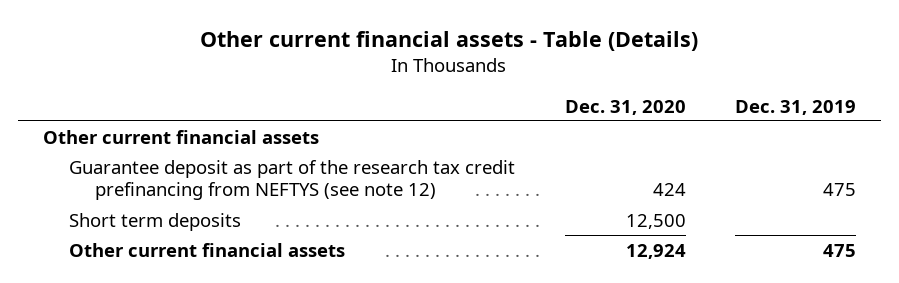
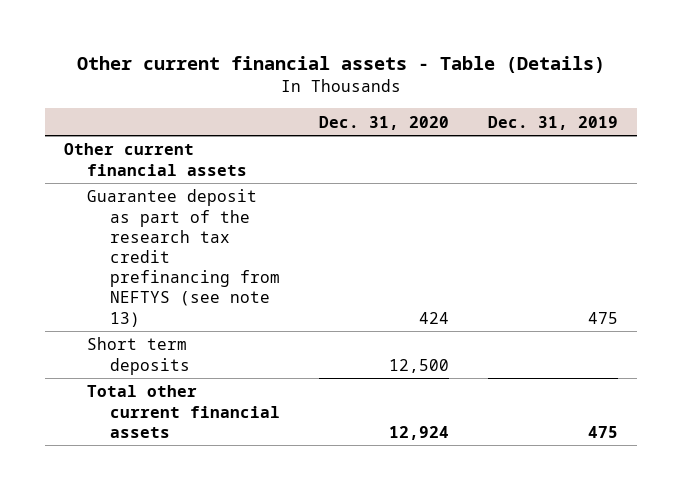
- Guarantee deposit as part of the research tax credit prefinancing from NEFTYS (see note 12) | 424 | 475
+ Guarantee deposit as part of the research tax credit prefinancing from NEFTYS (see note 13) | 424 | 475
- Other current financial assets | 12,924 | 475
+ Total other current financial assets | 12,924 | 475

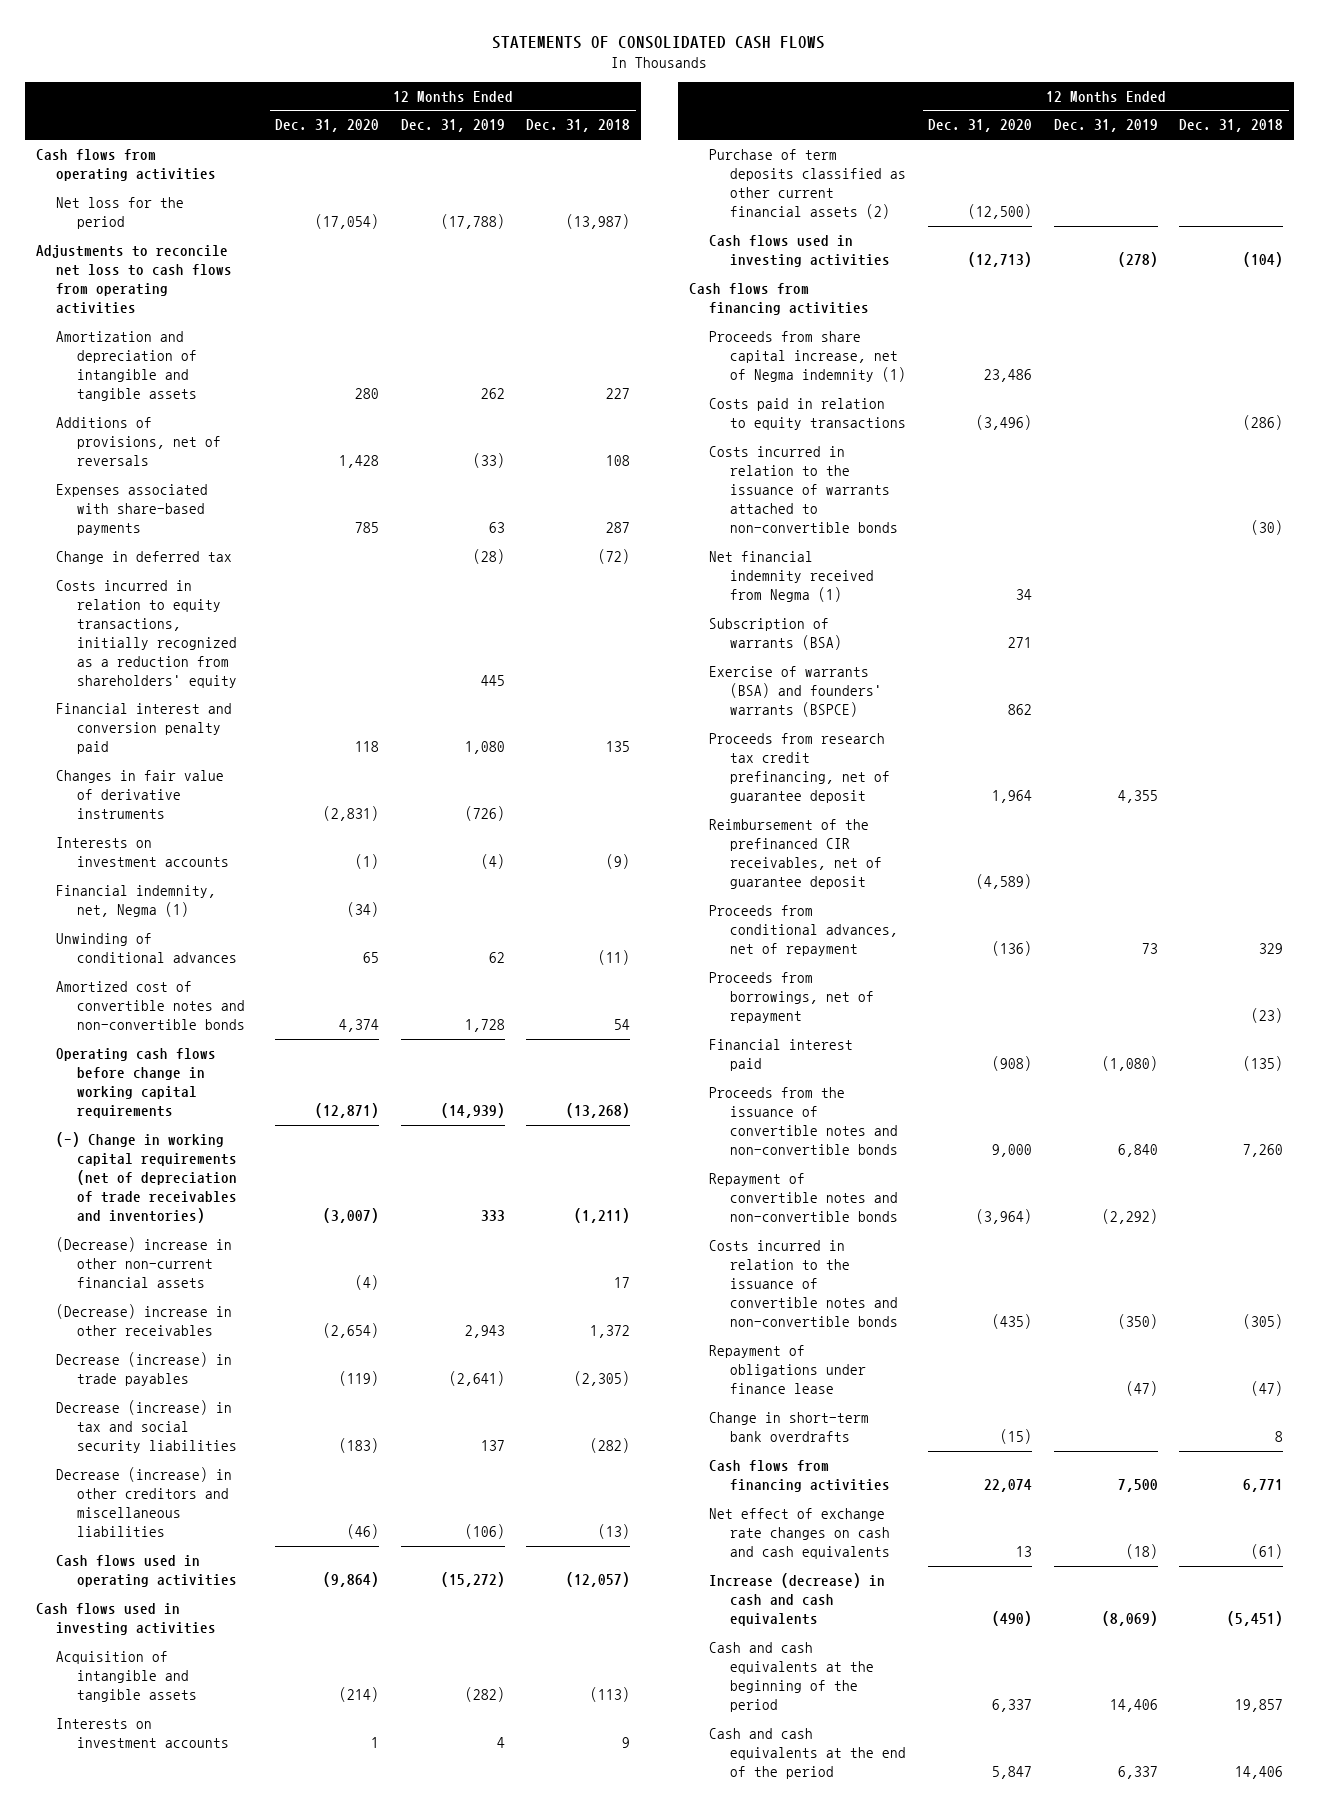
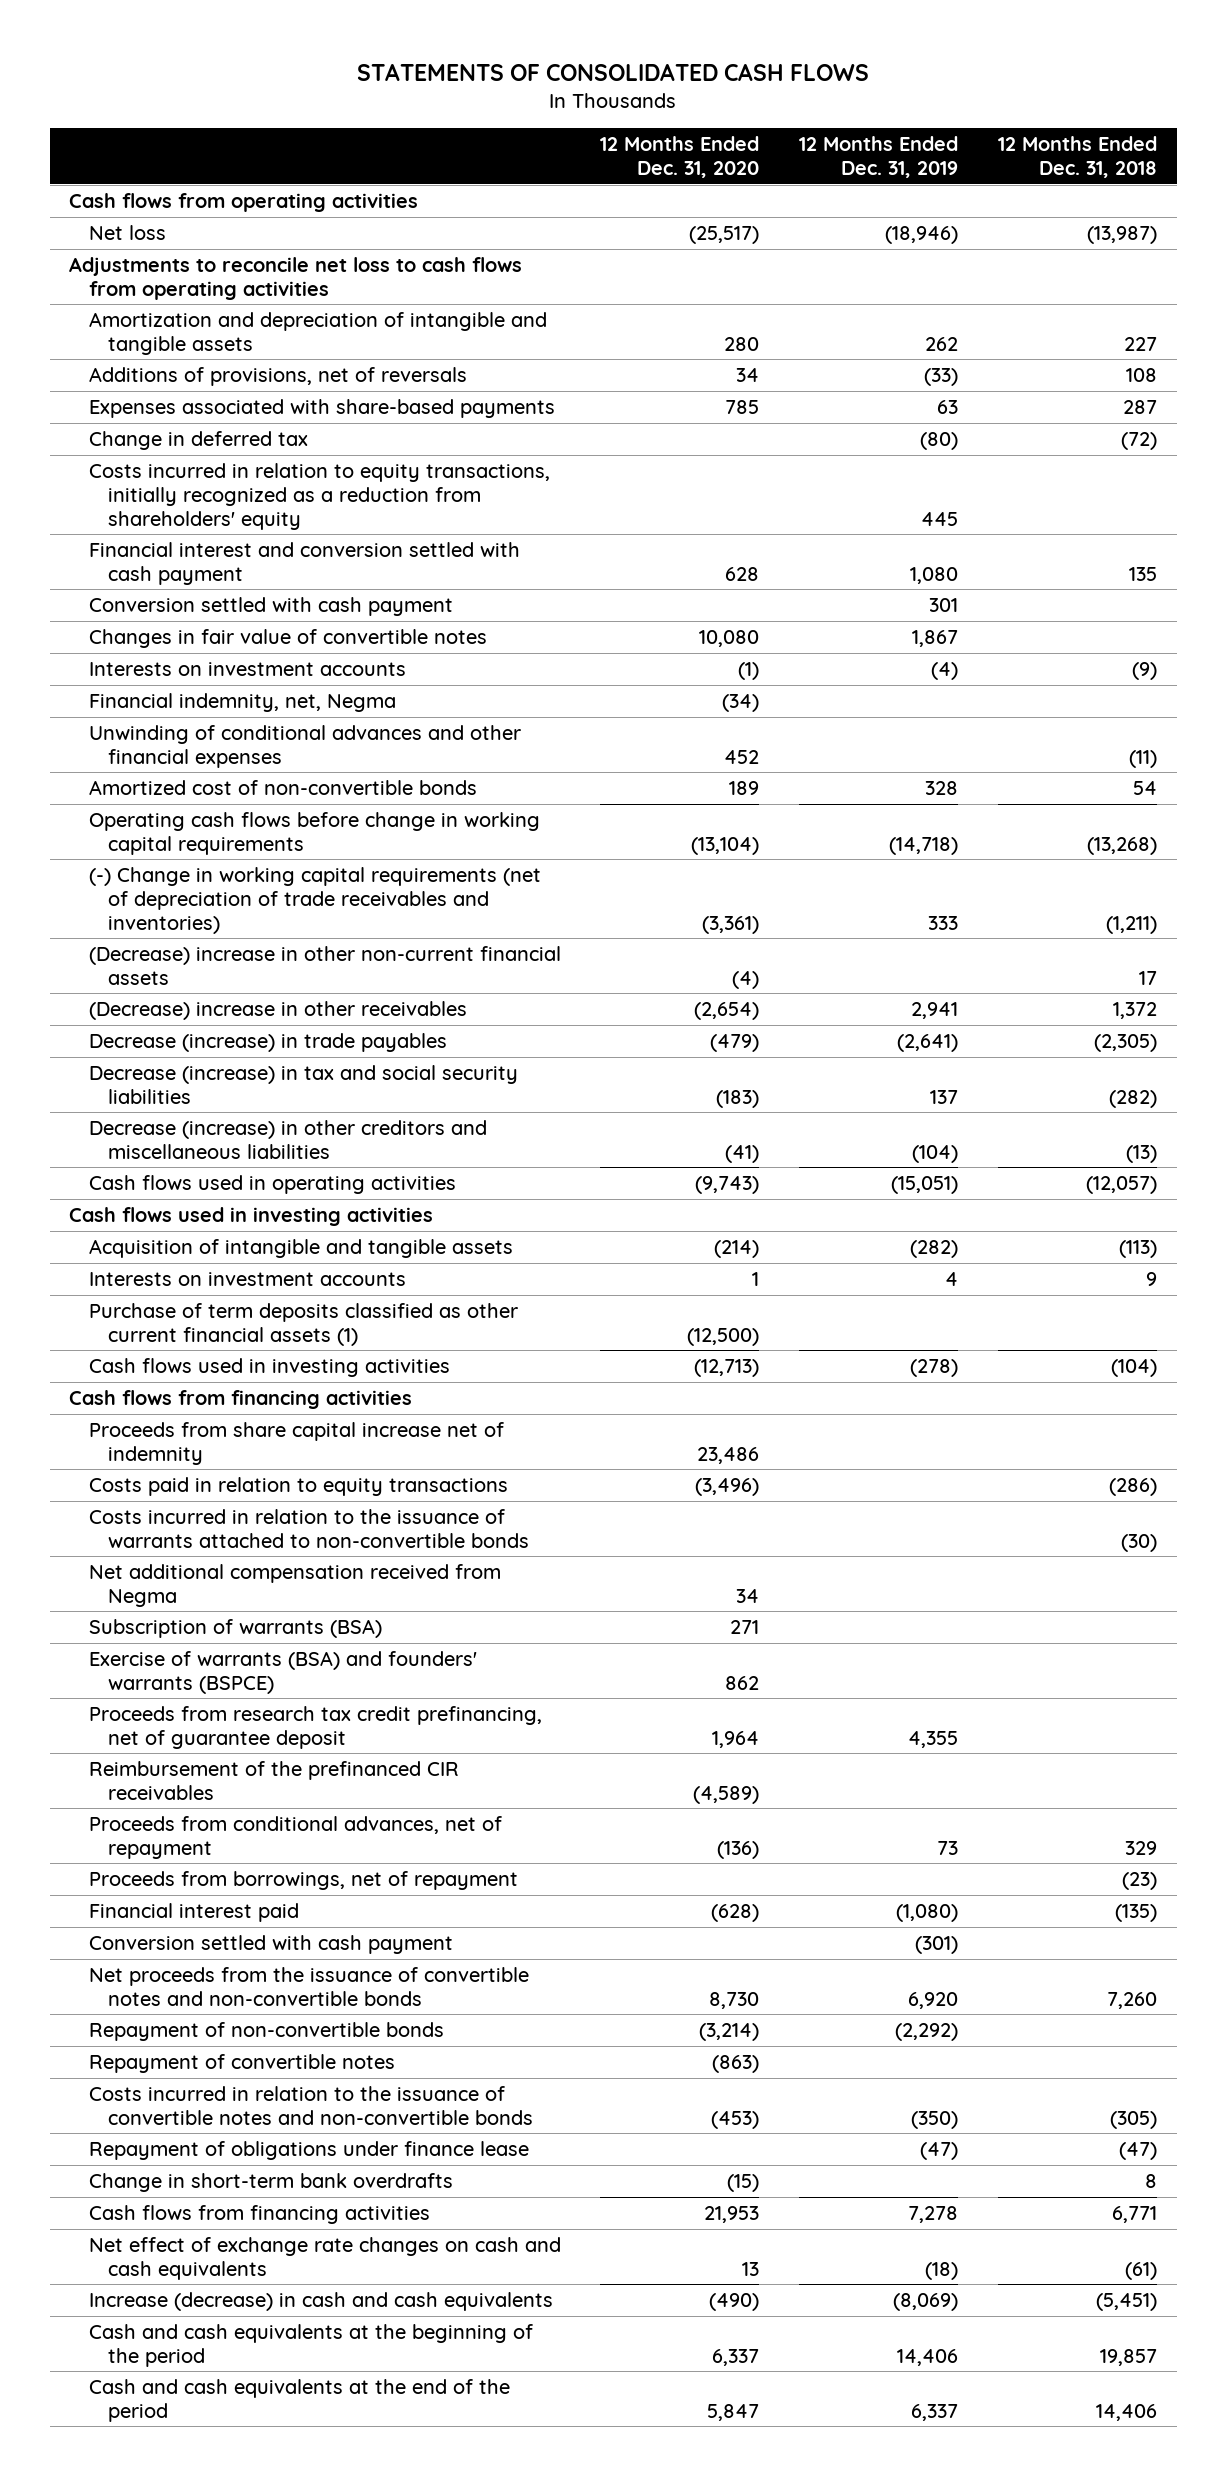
- Net loss for the period | (17,054) | (17,788) | (13,987)
+ Net loss | (25,517) | (18,946) | (13,987)
- Additions of provisions, net of reversals | 1,428 | (33) | 108
+ Additions of provisions, net of reversals | 34 | (33) | 108
- Change in deferred tax | | (28) | (72)
+ Change in deferred tax | | (80) | (72)
- Financial interest and conversion penalty paid | 118 | 1,080 | 135
- Changes in fair value of derivative instruments | (2,831) | (726) |
+ Financial interest and conversion settled with cash payment | 628 | 1,080 | 135
+ Conversion settled with cash payment | | 301 |
+ Changes in fair value of convertible notes | 10,080 | 1,867 |
- Financial indemnity, net, Negma (1) | (34) | |
- Unwinding of conditional advances | 65 | 62 | (11)
- Amortized cost of convertible notes and non-convertible bonds | 4,374 | 1,728 | 54
- Operating cash flows before change in working capital requirements | (12,871) | (14,939) | (13,268)
- (-) Change in working capital requirements (net of depreciation of trade receivables and inventories) | (3,007) | 333 | (1,211)
+ Financial indemnity, net, Negma | (34) | |
+ Unwinding of conditional advances and other financial expenses | 452 | | (11)
+ Amortized cost of non-convertible bonds | 189 | 328 | 54
+ Operating cash flows before change in working capital requirements | (13,104) | (14,718) | (13,268)
+ (-) Change in working capital requirements (net of depreciation of trade receivables and inventories) | (3,361) | 333 | (1,211)
- (Decrease) increase in other receivables | (2,654) | 2,943 | 1,372
- Decrease (increase) in trade payables | (119) | (2,641) | (2,305)
+ (Decrease) increase in other receivables | (2,654) | 2,941 | 1,372
+ Decrease (increase) in trade payables | (479) | (2,641) | (2,305)
- Decrease (increase) in other creditors and miscellaneous liabilities | (46) | (106) | (13)
- Cash flows used in operating activities | (9,864) | (15,272) | (12,057)
+ Decrease (increase) in other creditors and miscellaneous liabilities | (41) | (104) | (13)
+ Cash flows used in operating activities | (9,743) | (15,051) | (12,057)
- Purchase of term deposits classified as other current financial assets (2) | (12,500) | |
+ Purchase of term deposits classified as other current financial assets (1) | (12,500) | |
- Proceeds from share capital increase, net of Negma indemnity (1) | 23,486 | |
+ Proceeds from share capital increase net of indemnity | 23,486 | |
- Net financial indemnity received from Negma (1) | 34 | |
+ Net additional compensation received from Negma | 34 | |
- Reimbursement of the prefinanced CIR receivables, net of guarantee deposit | (4,589) | |
+ Reimbursement of the prefinanced CIR receivables | (4,589) | |
- Financial interest paid | (908) | (1,080) | (135)
- Proceeds from the issuance of convertible notes and non-convertible bonds | 9,000 | 6,840 | 7,260
- Repayment of convertible notes and non-convertible bonds | (3,964) | (2,292) |
- Costs incurred in relation to the issuance of convertible notes and non-convertible bonds | (435) | (350) | (305)
+ Financial interest paid | (628) | (1,080) | (135)
+ Conversion settled with cash payment | | (301) |
+ Net proceeds from the issuance of convertible notes and non-convertible bonds | 8,730 | 6,920 | 7,260
+ Repayment of non-convertible bonds | (3,214) | (2,292) |
+ Repayment of convertible notes | (863) | |
+ Costs incurred in relation to the issuance of convertible notes and non-convertible bonds | (453) | (350) | (305)
- Cash flows from financing activities | 22,074 | 7,500 | 6,771
+ Cash flows from financing activities | 21,953 | 7,278 | 6,771

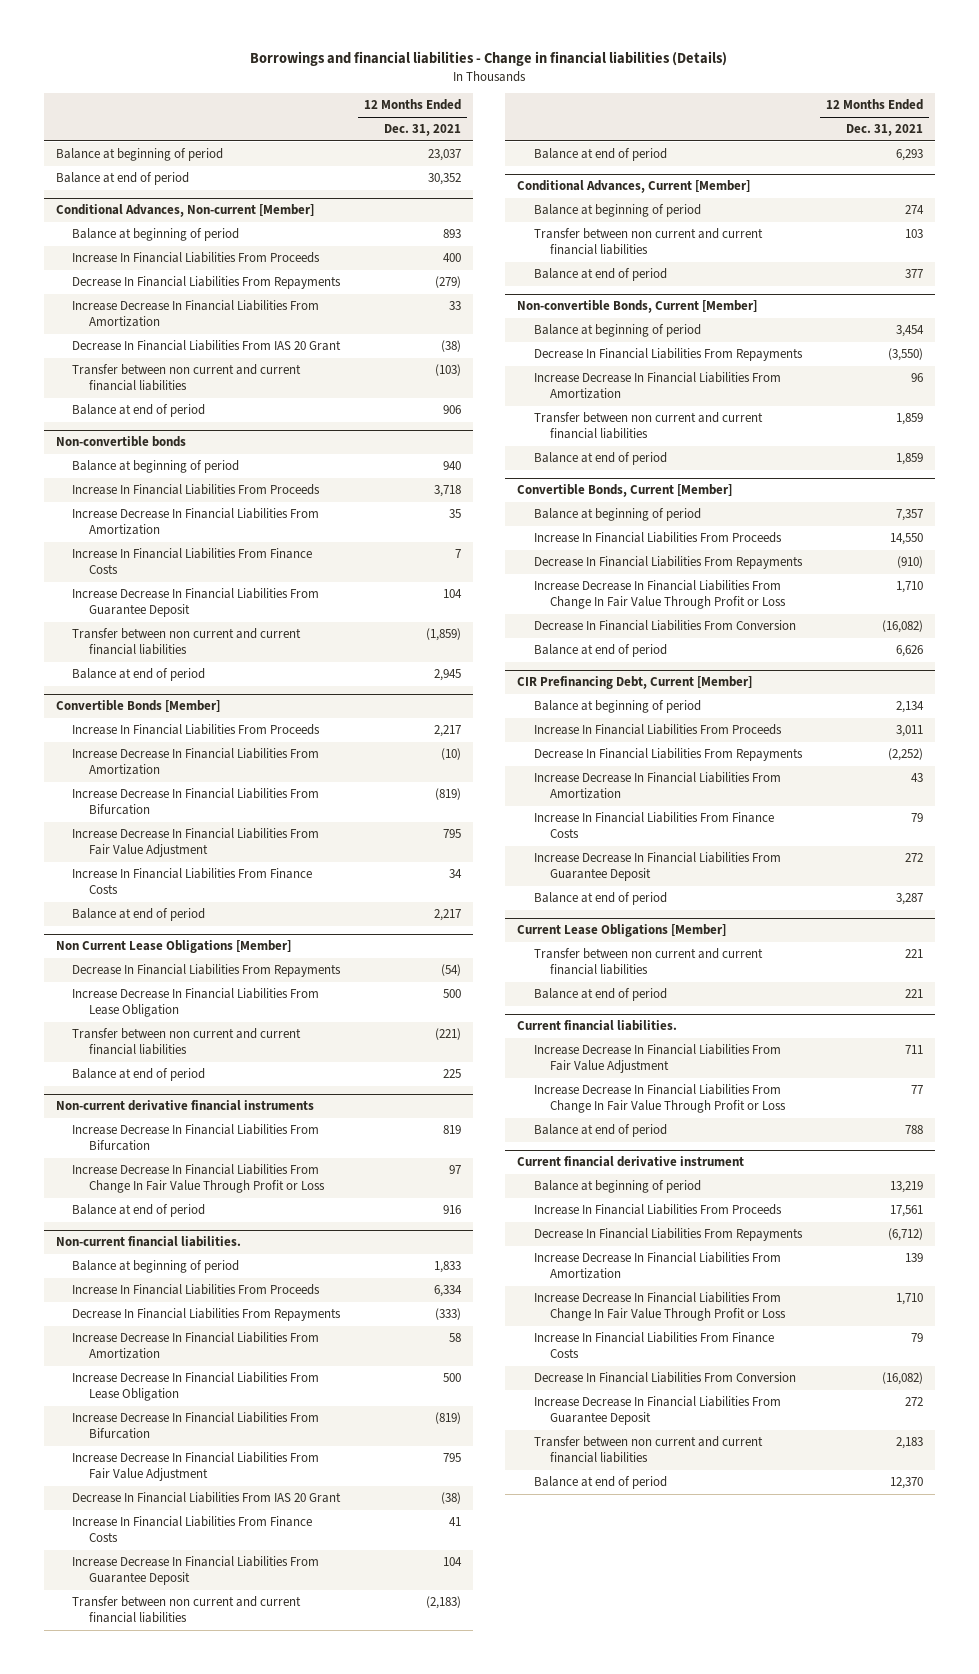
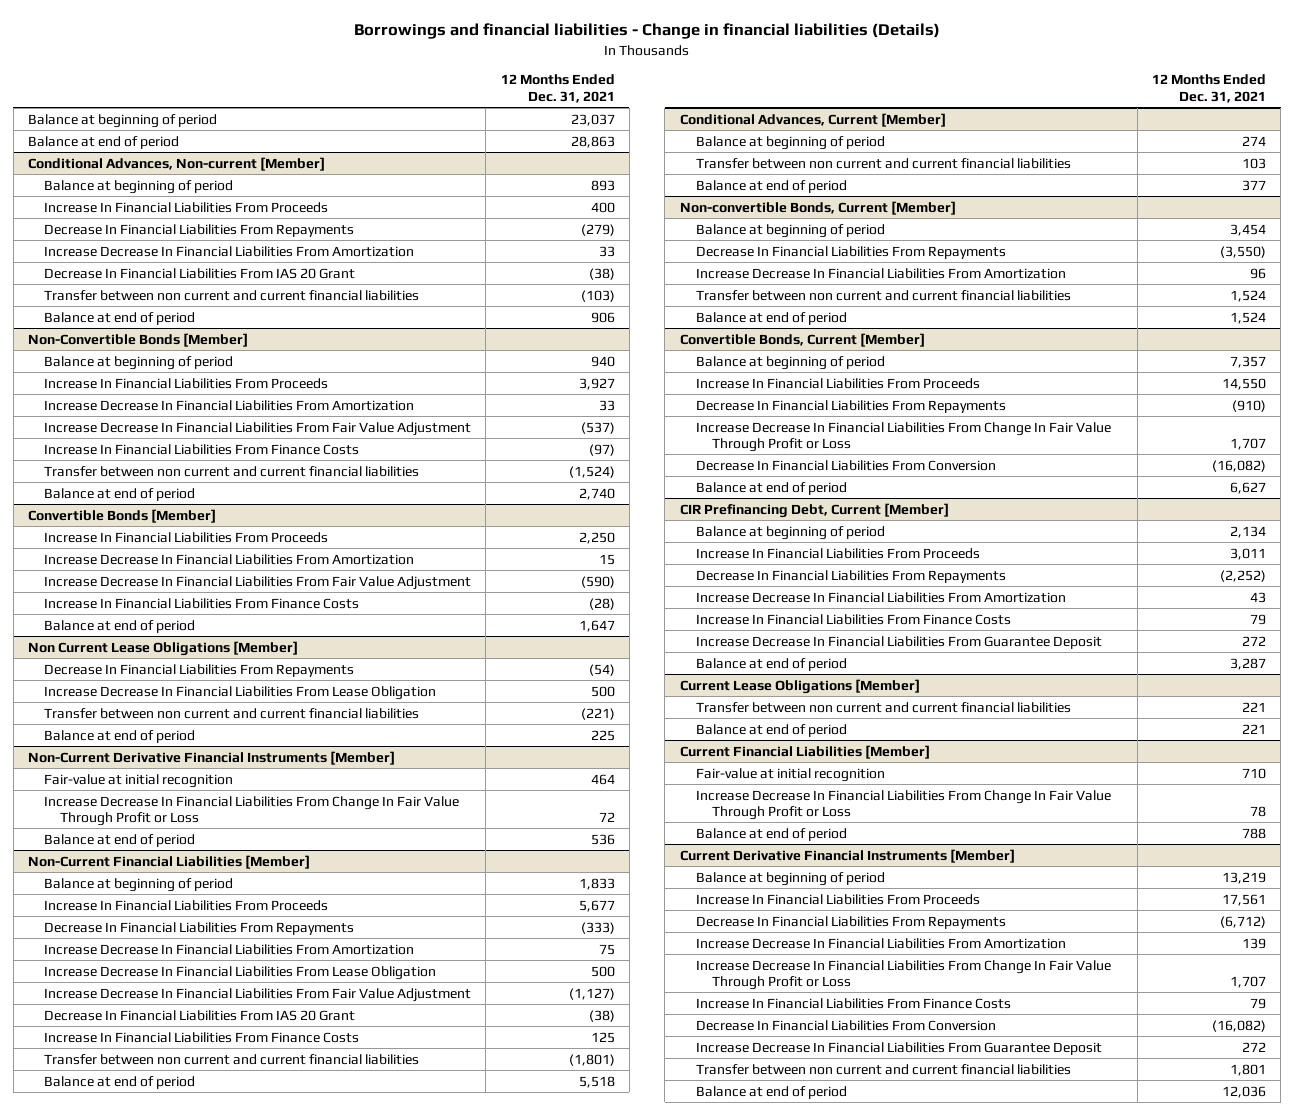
- Balance at end of period | 30,352
+ Balance at end of period | 28,863
- Non-convertible bonds
+ Non-Convertible Bonds [Member]
- Increase In Financial Liabilities From Proceeds | 3,718
- Increase Decrease In Financial Liabilities From Amortization | 35
- Increase In Financial Liabilities From Finance Costs | 7
- Increase Decrease In Financial Liabilities From Guarantee Deposit | 104
- Transfer between non current and current financial liabilities | (1,859)
- Balance at end of period | 2,945
+ Increase In Financial Liabilities From Proceeds | 3,927
+ Increase Decrease In Financial Liabilities From Amortization | 33
+ Increase Decrease In Financial Liabilities From Fair Value Adjustment | (537)
+ Increase In Financial Liabilities From Finance Costs | (97)
+ Transfer between non current and current financial liabilities | (1,524)
+ Balance at end of period | 2,740
@ Convertible Bonds [Member]
- Increase In Financial Liabilities From Proceeds | 2,217
- Increase Decrease In Financial Liabilities From Amortization | (10)
- Increase Decrease In Financial Liabilities From Bifurcation | (819)
- Increase Decrease In Financial Liabilities From Fair Value Adjustment | 795
- Increase In Financial Liabilities From Finance Costs | 34
- Balance at end of period | 2,217
+ Increase In Financial Liabilities From Proceeds | 2,250
+ Increase Decrease In Financial Liabilities From Amortization | 15
+ Increase Decrease In Financial Liabilities From Fair Value Adjustment | (590)
+ Increase In Financial Liabilities From Finance Costs | (28)
+ Balance at end of period | 1,647
- Non-current derivative financial instruments
- Increase Decrease In Financial Liabilities From Bifurcation | 819
- Increase Decrease In Financial Liabilities From Change In Fair Value Through Profit or Loss | 97
- Balance at end of period | 916
- Non-current financial liabilities.
+ Non-Current Derivative Financial Instruments [Member]
+ Fair-value at initial recognition | 464
+ Increase Decrease In Financial Liabilities From Change In Fair Value Through Profit or Loss | 72
+ Balance at end of period | 536
+ Non-Current Financial Liabilities [Member]
- Increase In Financial Liabilities From Proceeds | 6,334
+ Increase In Financial Liabilities From Proceeds | 5,677
- Increase Decrease In Financial Liabilities From Amortization | 58
+ Increase Decrease In Financial Liabilities From Amortization | 75
- Increase Decrease In Financial Liabilities From Bifurcation | (819)
- Increase Decrease In Financial Liabilities From Fair Value Adjustment | 795
+ Increase Decrease In Financial Liabilities From Fair Value Adjustment | (1,127)
- Increase In Financial Liabilities From Finance Costs | 41
- Increase Decrease In Financial Liabilities From Guarantee Deposit | 104
- Transfer between non current and current financial liabilities | (2,183)
- Balance at end of period | 6,293
+ Increase In Financial Liabilities From Finance Costs | 125
+ Transfer between non current and current financial liabilities | (1,801)
+ Balance at end of period | 5,518
@ Non-convertible Bonds, Current [Member]
- Transfer between non current and current financial liabilities | 1,859
- Balance at end of period | 1,859
+ Transfer between non current and current financial liabilities | 1,524
+ Balance at end of period | 1,524
@ Convertible Bonds, Current [Member]
- Increase Decrease In Financial Liabilities From Change In Fair Value Through Profit or Loss | 1,710
+ Increase Decrease In Financial Liabilities From Change In Fair Value Through Profit or Loss | 1,707
- Balance at end of period | 6,626
+ Balance at end of period | 6,627
- Current financial liabilities.
- Increase Decrease In Financial Liabilities From Fair Value Adjustment | 711
- Increase Decrease In Financial Liabilities From Change In Fair Value Through Profit or Loss | 77
+ Current Financial Liabilities [Member]
+ Fair-value at initial recognition | 710
+ Increase Decrease In Financial Liabilities From Change In Fair Value Through Profit or Loss | 78
- Current financial derivative instrument
+ Current Derivative Financial Instruments [Member]
- Increase Decrease In Financial Liabilities From Change In Fair Value Through Profit or Loss | 1,710
+ Increase Decrease In Financial Liabilities From Change In Fair Value Through Profit or Loss | 1,707
- Transfer between non current and current financial liabilities | 2,183
- Balance at end of period | 12,370
+ Transfer between non current and current financial liabilities | 1,801
+ Balance at end of period | 12,036

